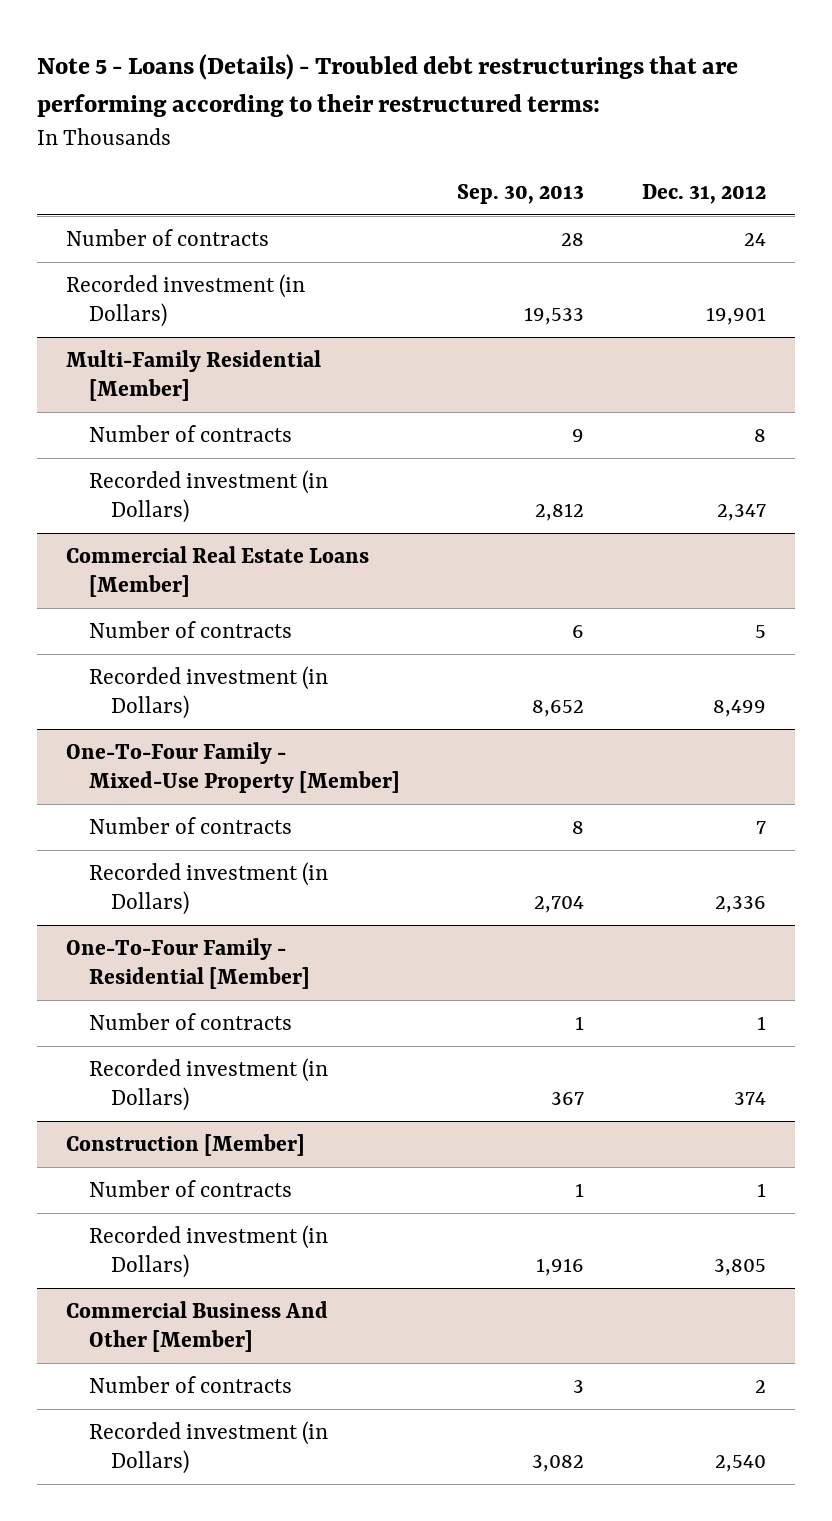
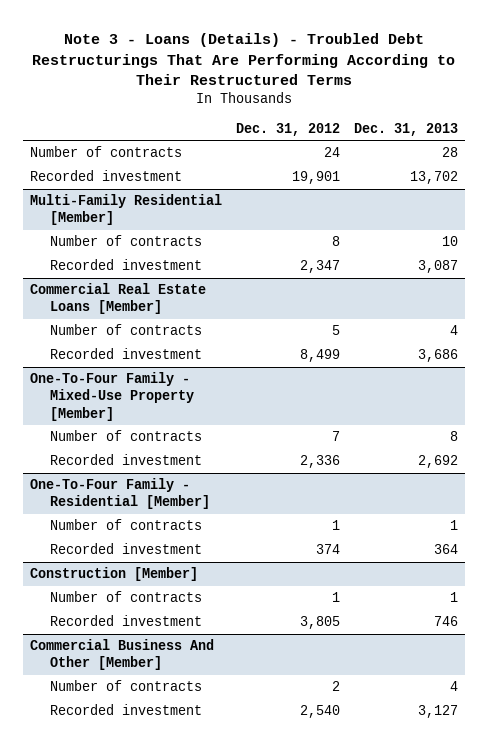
- Note 5 - Loans (Details) - Troubled debt restructurings that are performing according to their restructured terms:
+ Note 3 - Loans (Details) - Troubled Debt Restructurings That Are Performing According to Their Restructured Terms
- | Sep. 30, 2013 | Dec. 31, 2012
+ | Dec. 31, 2012 | Dec. 31, 2013
- Recorded investment (in Dollars) | 19,533 | 19,901
+ Recorded investment | 19,901 | 13,702
@ Multi-Family Residential [Member]
- Recorded investment (in Dollars) | 2,812 | 2,347
+ Recorded investment | 2,347 | 3,087
@ Commercial Real Estate Loans [Member]
- Recorded investment (in Dollars) | 8,652 | 8,499
+ Recorded investment | 8,499 | 3,686
@ One-To-Four Family - Mixed-Use Property [Member]
- Recorded investment (in Dollars) | 2,704 | 2,336
+ Recorded investment | 2,336 | 2,692
@ One-To-Four Family - Residential [Member]
- Recorded investment (in Dollars) | 367 | 374
+ Recorded investment | 374 | 364
@ Construction [Member]
- Recorded investment (in Dollars) | 1,916 | 3,805
+ Recorded investment | 3,805 | 746
@ Commercial Business And Other [Member]
- Recorded investment (in Dollars) | 3,082 | 2,540
+ Recorded investment | 2,540 | 3,127

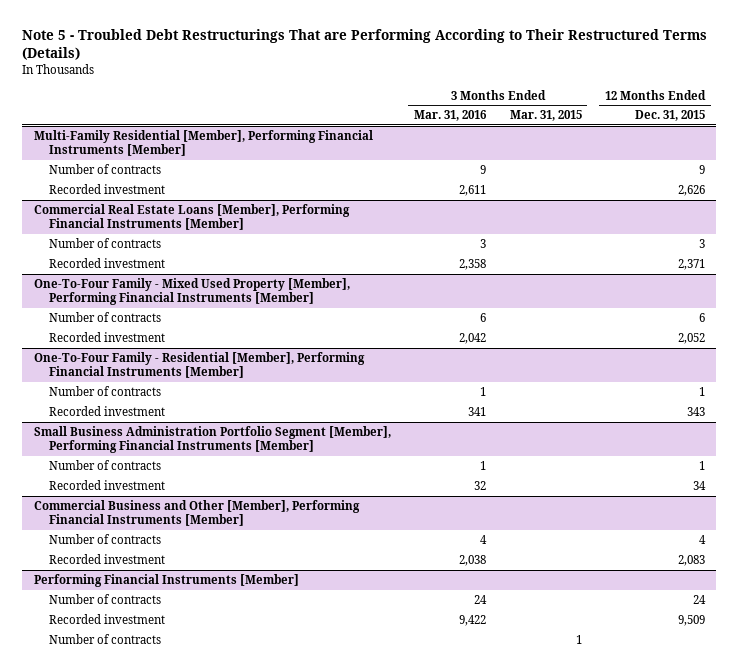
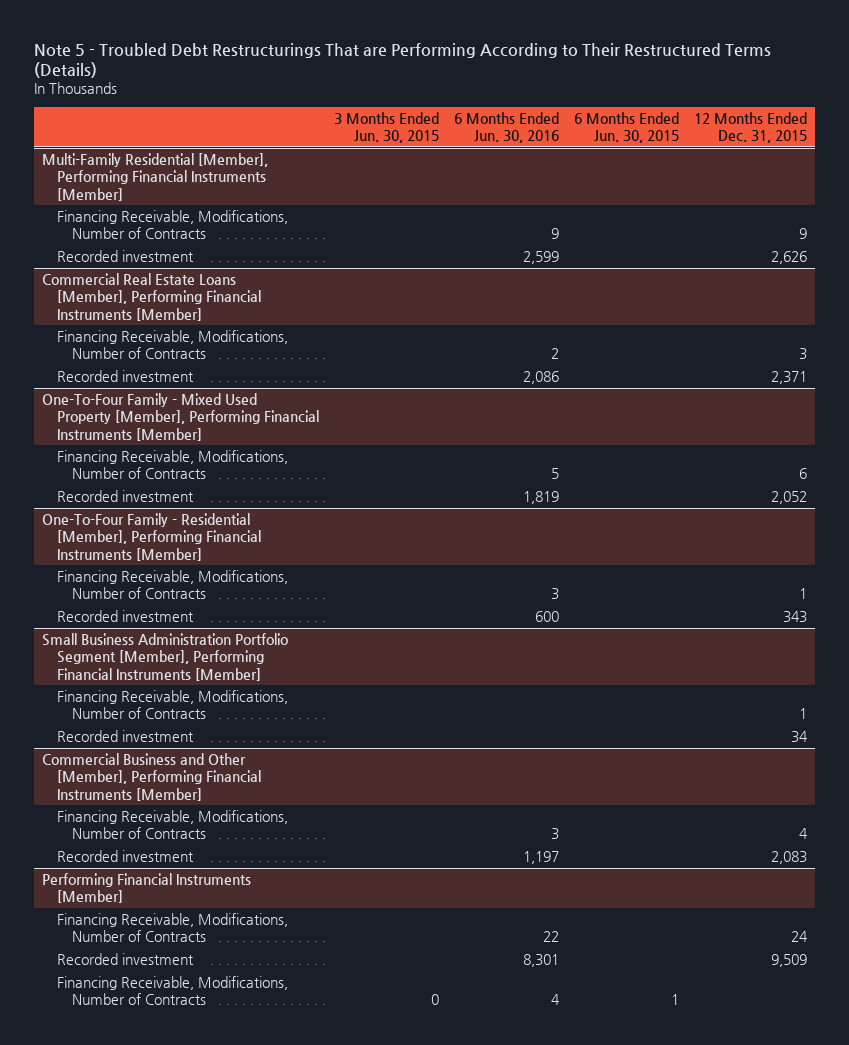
- | 3 Months Ended Mar. 31, 2016 | 3 Months Ended Mar. 31, 2015 | 12 Months Ended Dec. 31, 2015
+ | 3 Months Ended Jun. 30, 2015 | 6 Months Ended Jun. 30, 2016 | 6 Months Ended Jun. 30, 2015 | 12 Months Ended Dec. 31, 2015
@ Multi-Family Residential [Member], Performing Financial Instruments [Member]
- Number of contracts | 9 | | 9
+ Financing Receivable, Modifications, Number of Contracts | | 9 | | 9
@ Commercial Real Estate Loans [Member], Performing Financial Instruments [Member]
- Number of contracts | 3 | | 3
+ Financing Receivable, Modifications, Number of Contracts | | 2 | | 3
@ One-To-Four Family - Mixed Used Property [Member], Performing Financial Instruments [Member]
- Number of contracts | 6 | | 6
+ Financing Receivable, Modifications, Number of Contracts | | 5 | | 6
@ One-To-Four Family - Residential [Member], Performing Financial Instruments [Member]
- Number of contracts | 1 | | 1
+ Financing Receivable, Modifications, Number of Contracts | | 3 | | 1
@ Small Business Administration Portfolio Segment [Member], Performing Financial Instruments [Member]
- Number of contracts | 1 | | 1
+ Financing Receivable, Modifications, Number of Contracts | | | | 1
@ Commercial Business and Other [Member], Performing Financial Instruments [Member]
- Number of contracts | 4 | | 4
+ Financing Receivable, Modifications, Number of Contracts | | 3 | | 4
@ Performing Financial Instruments [Member]
- Number of contracts | 24 | | 24
+ Financing Receivable, Modifications, Number of Contracts | | 22 | | 24
- Number of contracts | | 1 |
+ Financing Receivable, Modifications, Number of Contracts | 0 | 4 | 1 |

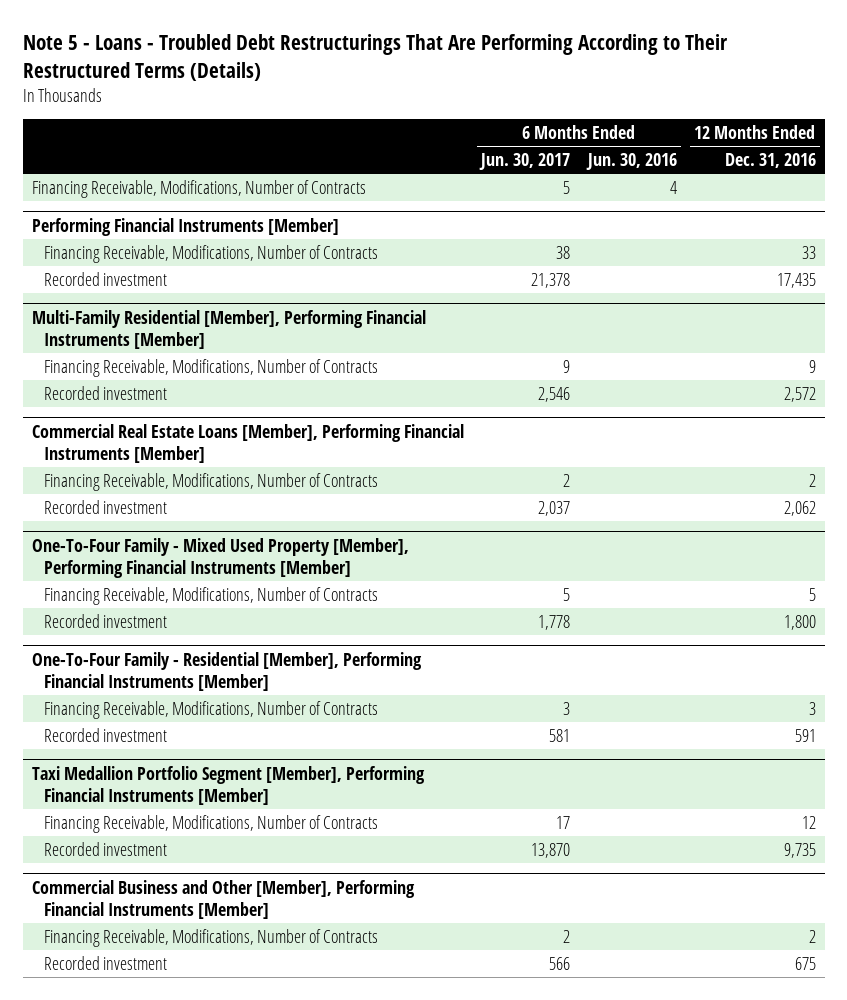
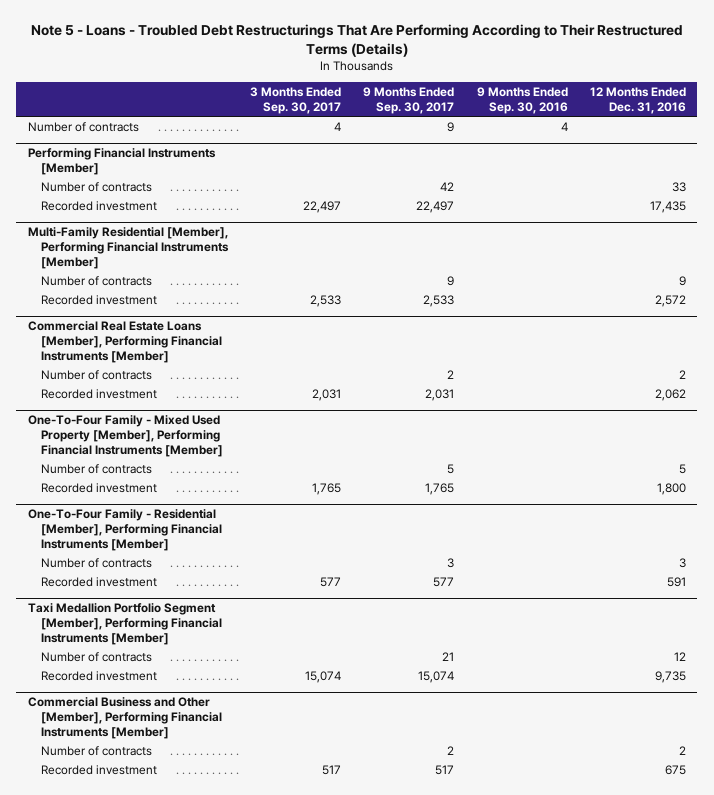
- | 6 Months Ended Jun. 30, 2017 | 6 Months Ended Jun. 30, 2016 | 12 Months Ended Dec. 31, 2016
+ | 3 Months Ended Sep. 30, 2017 | 9 Months Ended Sep. 30, 2017 | 9 Months Ended Sep. 30, 2016 | 12 Months Ended Dec. 31, 2016
- Financing Receivable, Modifications, Number of Contracts | 5 | 4 |
+ Number of contracts | 4 | 9 | 4 |
@ Performing Financial Instruments [Member]
- Financing Receivable, Modifications, Number of Contracts | 38 | | 33
+ Number of contracts | | 42 | | 33
@ Multi-Family Residential [Member], Performing Financial Instruments [Member]
- Financing Receivable, Modifications, Number of Contracts | 9 | | 9
+ Number of contracts | | 9 | | 9
@ Commercial Real Estate Loans [Member], Performing Financial Instruments [Member]
- Financing Receivable, Modifications, Number of Contracts | 2 | | 2
+ Number of contracts | | 2 | | 2
@ One-To-Four Family - Mixed Used Property [Member], Performing Financial Instruments [Member]
- Financing Receivable, Modifications, Number of Contracts | 5 | | 5
+ Number of contracts | | 5 | | 5
@ One-To-Four Family - Residential [Member], Performing Financial Instruments [Member]
- Financing Receivable, Modifications, Number of Contracts | 3 | | 3
+ Number of contracts | | 3 | | 3
@ Taxi Medallion Portfolio Segment [Member], Performing Financial Instruments [Member]
- Financing Receivable, Modifications, Number of Contracts | 17 | | 12
+ Number of contracts | | 21 | | 12
@ Commercial Business and Other [Member], Performing Financial Instruments [Member]
- Financing Receivable, Modifications, Number of Contracts | 2 | | 2
+ Number of contracts | | 2 | | 2

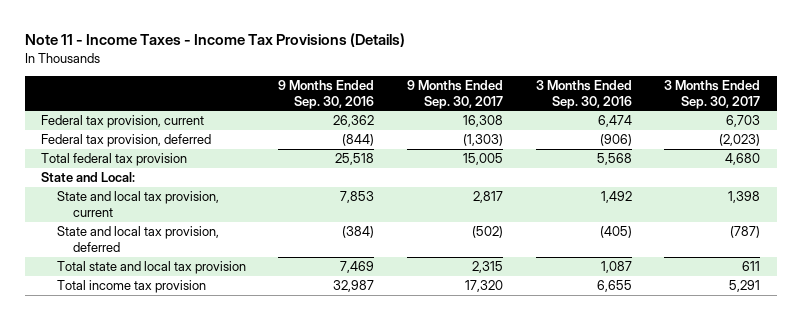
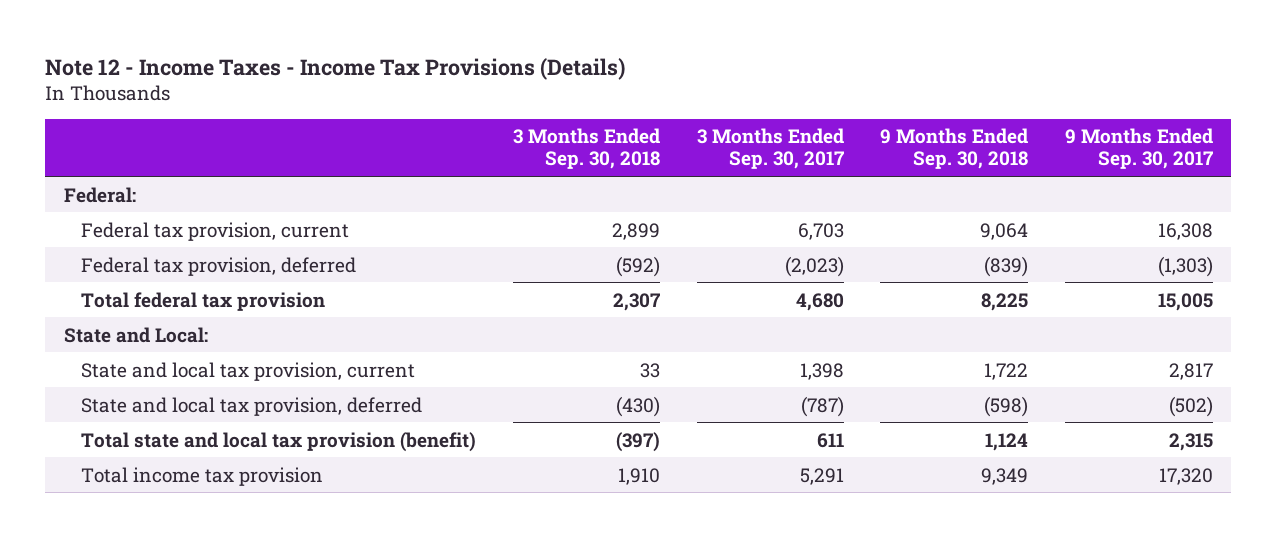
- Note 11 - Income Taxes - Income Tax Provisions (Details)
+ Note 12 - Income Taxes - Income Tax Provisions (Details)
- | 9 Months Ended Sep. 30, 2016 | 9 Months Ended Sep. 30, 2017 | 3 Months Ended Sep. 30, 2016 | 3 Months Ended Sep. 30, 2017
+ | 3 Months Ended Sep. 30, 2018 | 3 Months Ended Sep. 30, 2017 | 9 Months Ended Sep. 30, 2018 | 9 Months Ended Sep. 30, 2017
+ Federal:
- Total state and local tax provision | 7,469 | 2,315 | 1,087 | 611
+ Total state and local tax provision (benefit) | (397) | 611 | 1,124 | 2,315

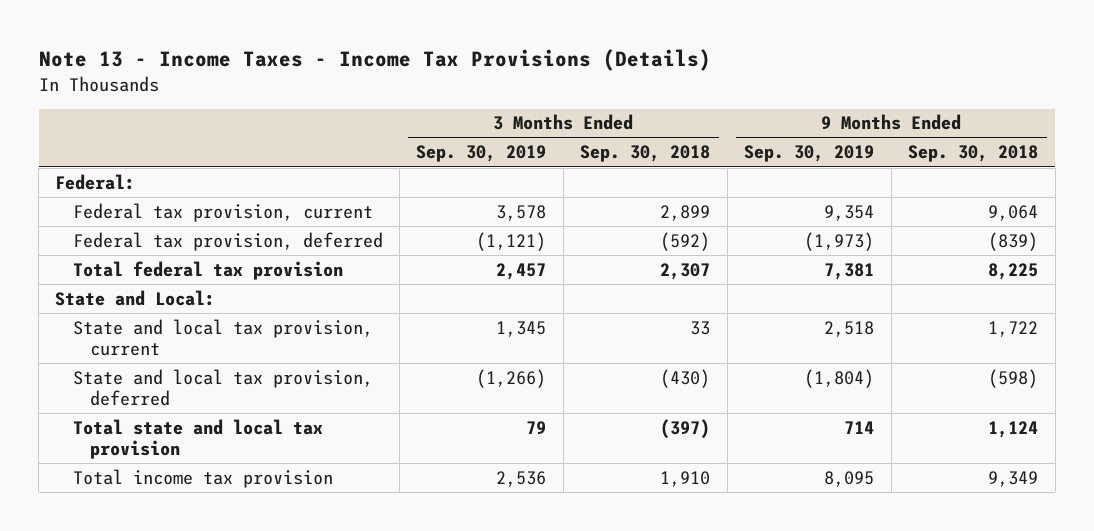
- Note 12 - Income Taxes - Income Tax Provisions (Details)
+ Note 13 - Income Taxes - Income Tax Provisions (Details)
- | 3 Months Ended Sep. 30, 2018 | 3 Months Ended Sep. 30, 2017 | 9 Months Ended Sep. 30, 2018 | 9 Months Ended Sep. 30, 2017
+ | 3 Months Ended Sep. 30, 2019 | 3 Months Ended Sep. 30, 2018 | 9 Months Ended Sep. 30, 2019 | 9 Months Ended Sep. 30, 2018
- Total state and local tax provision (benefit) | (397) | 611 | 1,124 | 2,315
+ Total state and local tax provision | 79 | (397) | 714 | 1,124

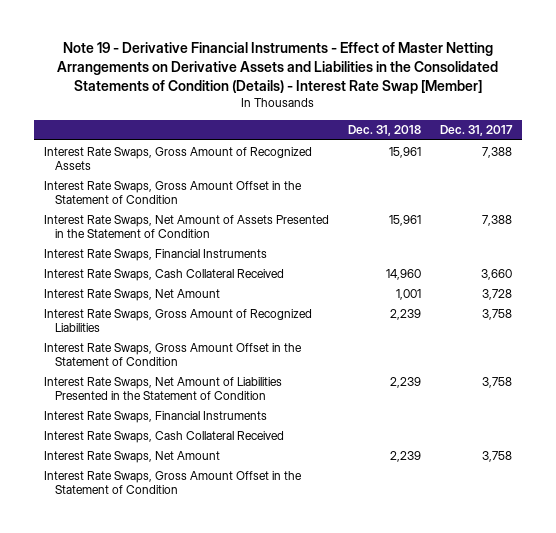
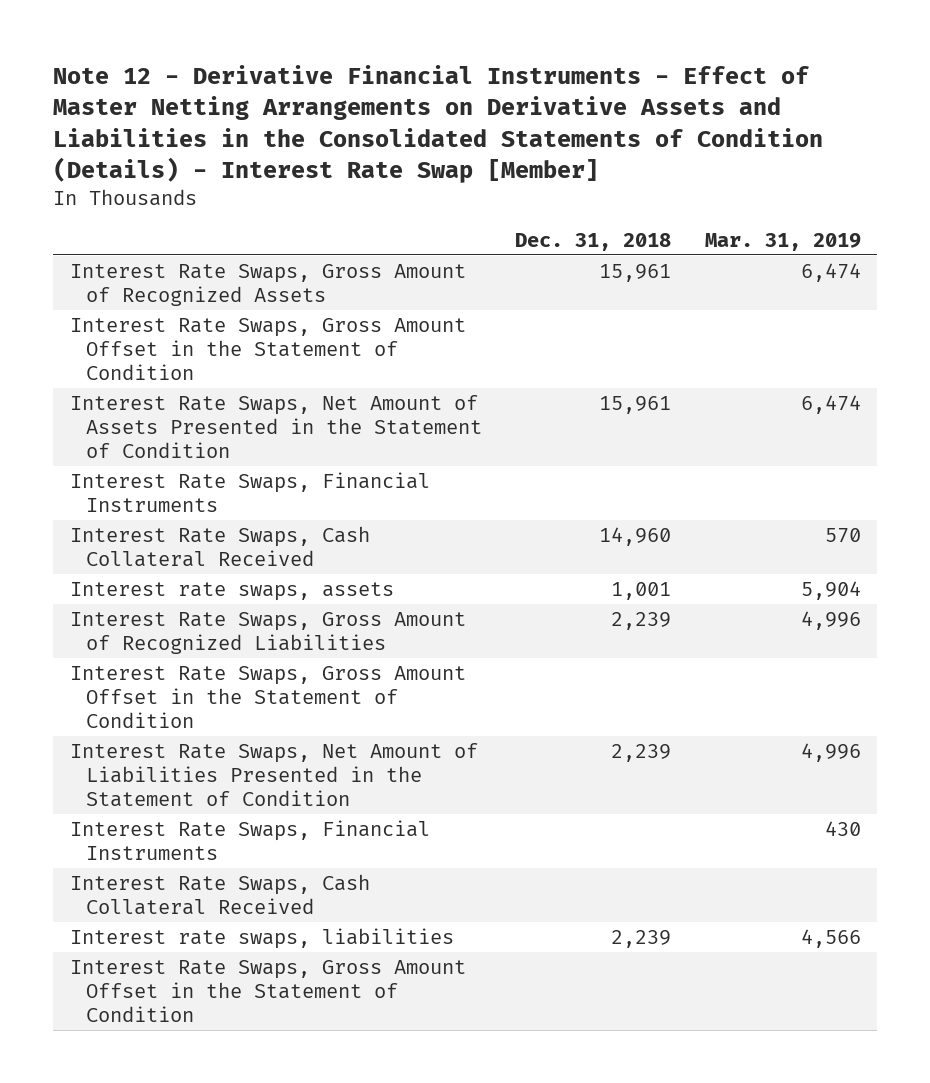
- Note 19 - Derivative Financial Instruments - Effect of Master Netting Arrangements on Derivative Assets and Liabilities in the Consolidated Statements of Condition (Details) - Interest Rate Swap [Member]
+ Note 12 - Derivative Financial Instruments - Effect of Master Netting Arrangements on Derivative Assets and Liabilities in the Consolidated Statements of Condition (Details) - Interest Rate Swap [Member]
- | Dec. 31, 2018 | Dec. 31, 2017
+ | Dec. 31, 2018 | Mar. 31, 2019
- Interest Rate Swaps, Net Amount | 1,001 | 3,728
+ Interest rate swaps, assets | 1,001 | 5,904
- Interest Rate Swaps, Net Amount | 2,239 | 3,758
+ Interest rate swaps, liabilities | 2,239 | 4,566

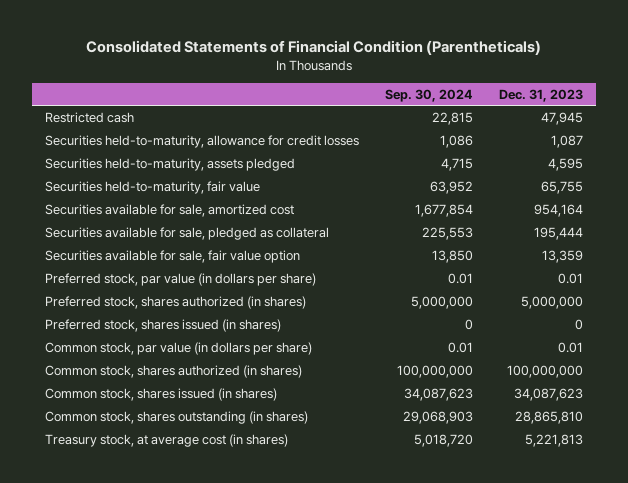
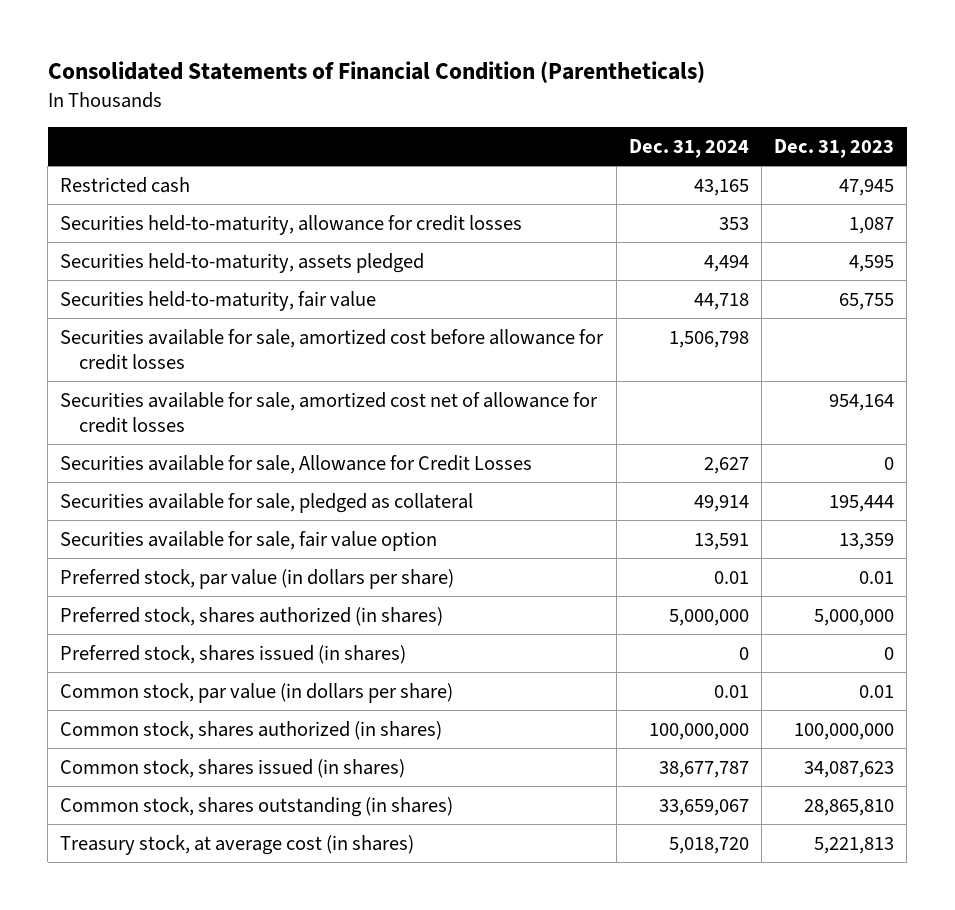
- | Sep. 30, 2024 | Dec. 31, 2023
+ | Dec. 31, 2024 | Dec. 31, 2023
- Securities available for sale, amortized cost | 1,677,854 | 954,164
+ Securities available for sale, amortized cost before allowance for credit losses | 1,506,798 |
+ Securities available for sale, amortized cost net of allowance for credit losses | | 954,164
+ Securities available for sale, Allowance for Credit Losses | 2,627 | 0

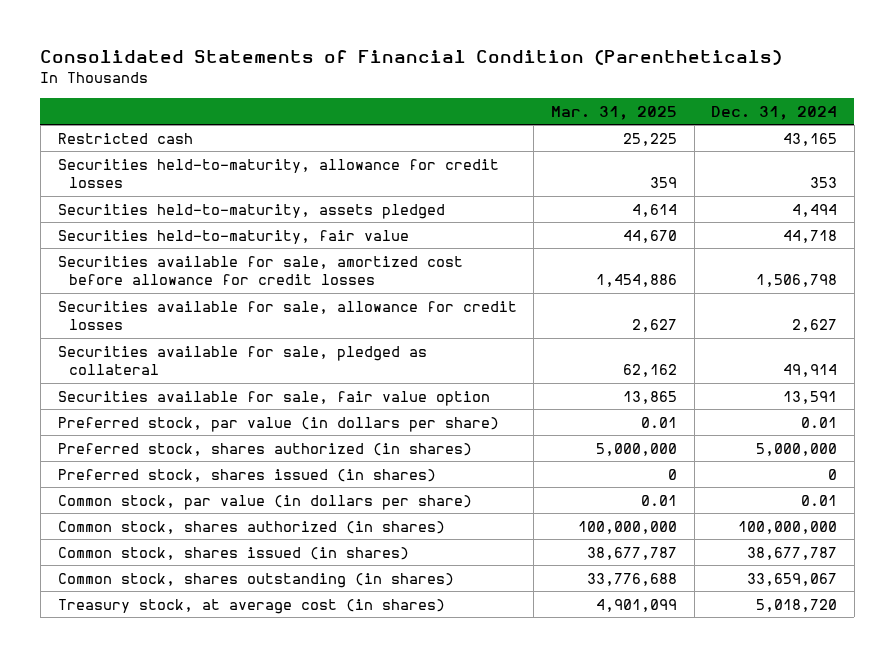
- | Dec. 31, 2024 | Dec. 31, 2023
+ | Mar. 31, 2025 | Dec. 31, 2024
- Securities available for sale, amortized cost net of allowance for credit losses | | 954,164
- Securities available for sale, Allowance for Credit Losses | 2,627 | 0
+ Securities available for sale, allowance for credit losses | 2,627 | 2,627

